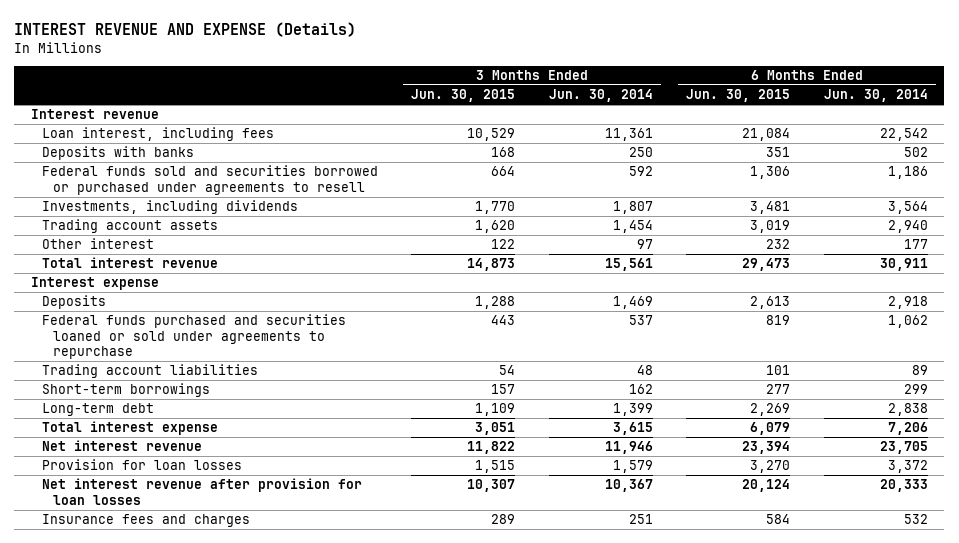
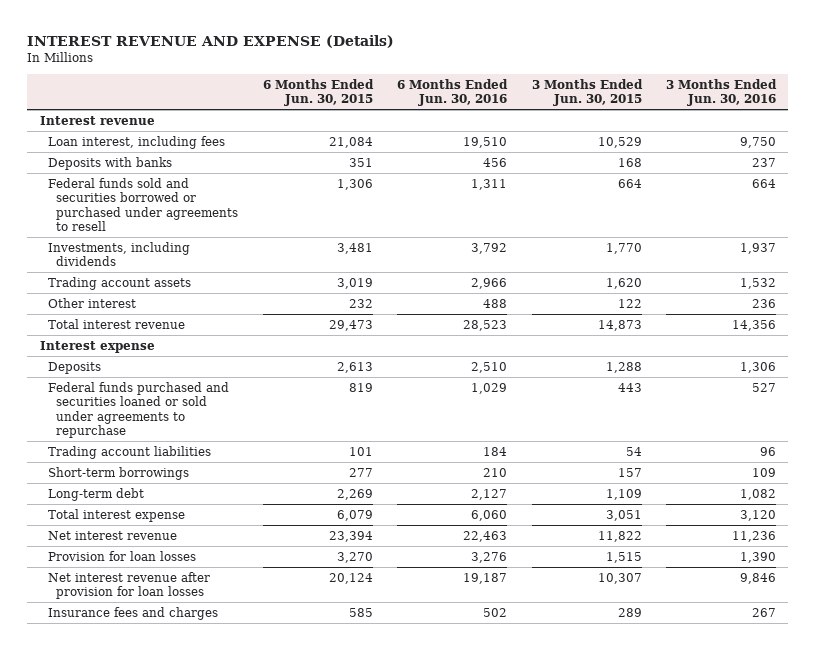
- | 3 Months Ended Jun. 30, 2015 | 3 Months Ended Jun. 30, 2014 | 6 Months Ended Jun. 30, 2015 | 6 Months Ended Jun. 30, 2014
+ | 6 Months Ended Jun. 30, 2015 | 6 Months Ended Jun. 30, 2016 | 3 Months Ended Jun. 30, 2015 | 3 Months Ended Jun. 30, 2016
- Insurance fees and charges | 289 | 251 | 584 | 532
+ Insurance fees and charges | 585 | 502 | 289 | 267

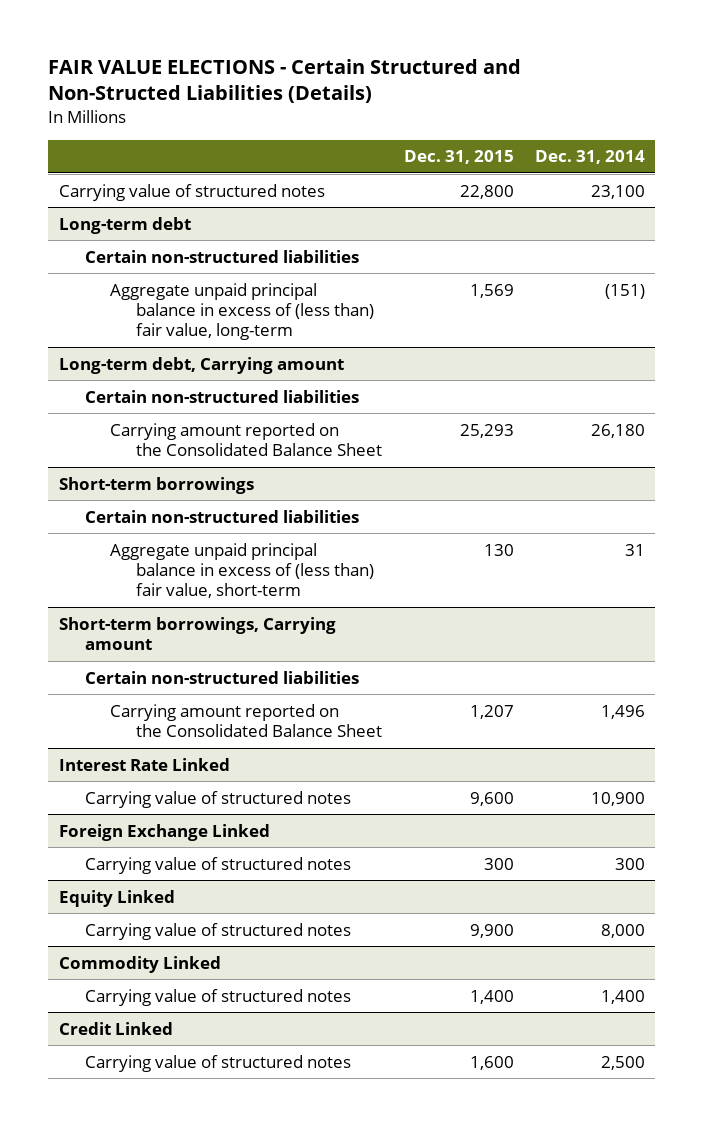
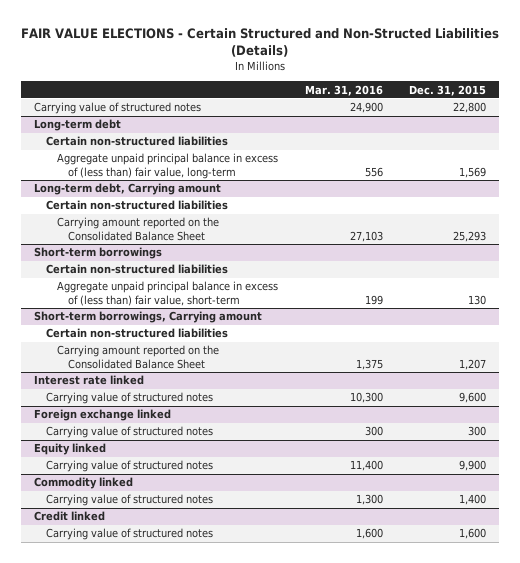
- | Dec. 31, 2015 | Dec. 31, 2014
+ | Mar. 31, 2016 | Dec. 31, 2015
- Interest Rate Linked
+ Interest rate linked
- Foreign Exchange Linked
+ Foreign exchange linked
- Equity Linked
+ Equity linked
- Commodity Linked
+ Commodity linked
- Credit Linked
+ Credit linked

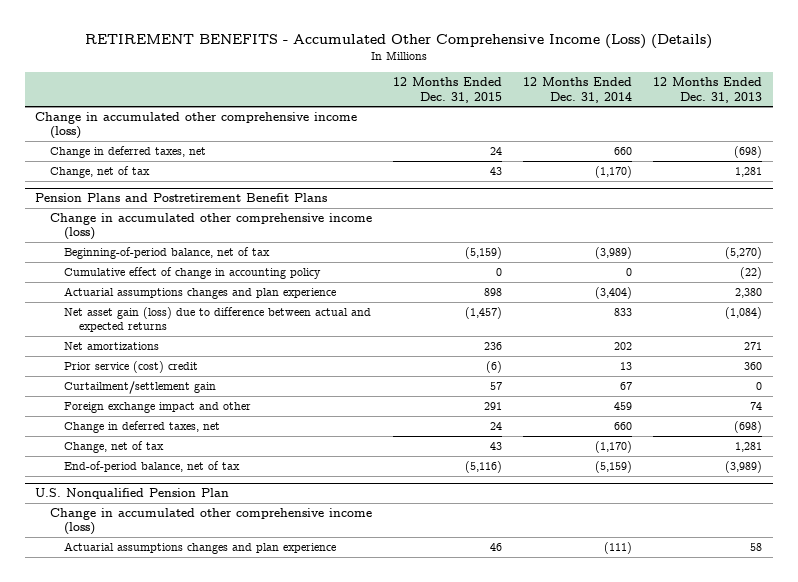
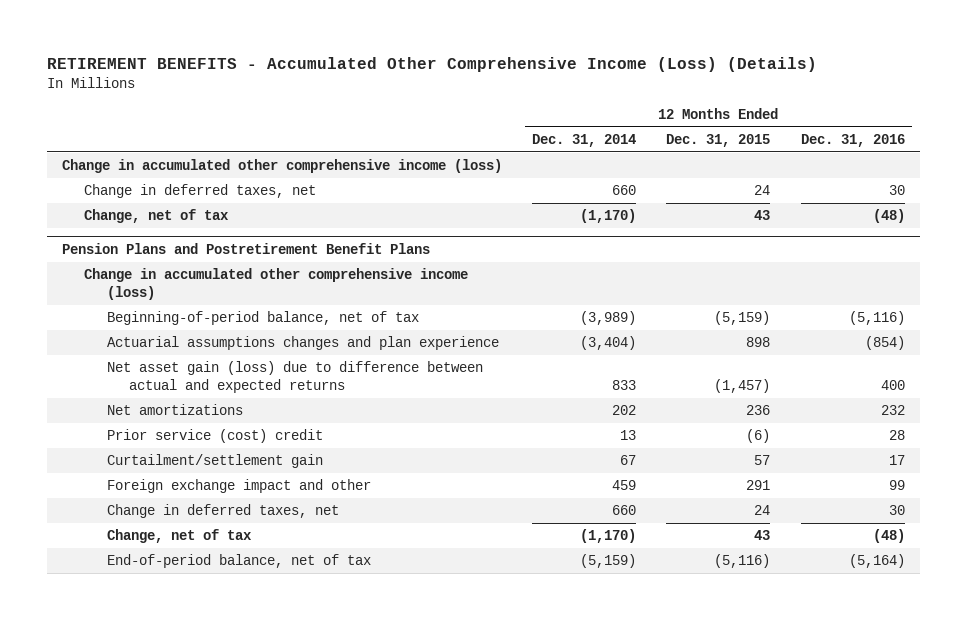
- | 12 Months Ended Dec. 31, 2015 | 12 Months Ended Dec. 31, 2014 | 12 Months Ended Dec. 31, 2013
+ | 12 Months Ended Dec. 31, 2014 | 12 Months Ended Dec. 31, 2015 | 12 Months Ended Dec. 31, 2016
@ Pension Plans and Postretirement Benefit Plans
- Cumulative effect of change in accounting policy | 0 | 0 | (22)
- U.S. Nonqualified Pension Plan
- Change in accumulated other comprehensive income (loss)
- Actuarial assumptions changes and plan experience | 46 | (111) | 58

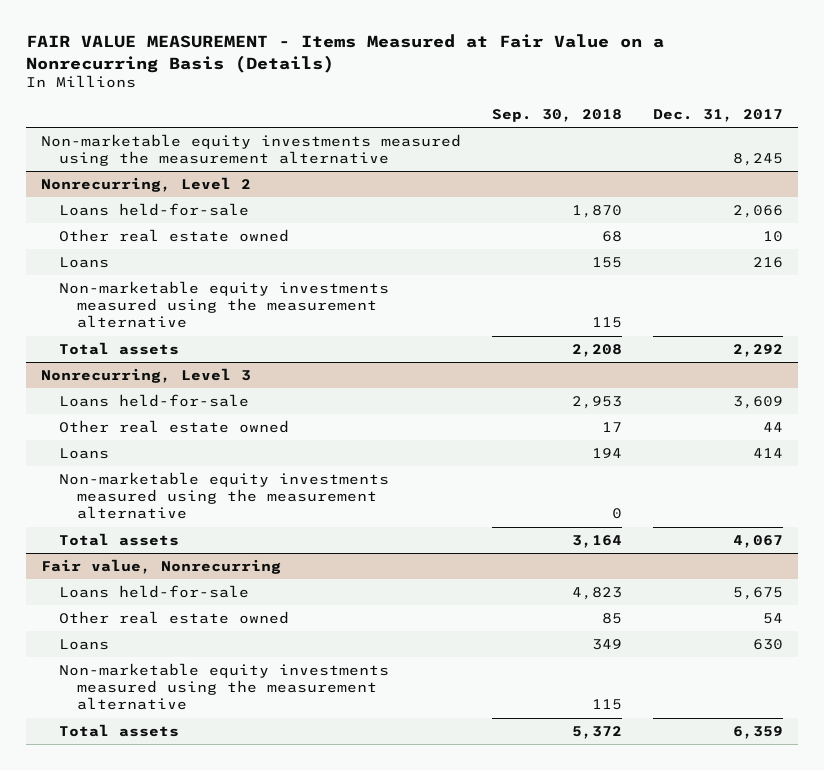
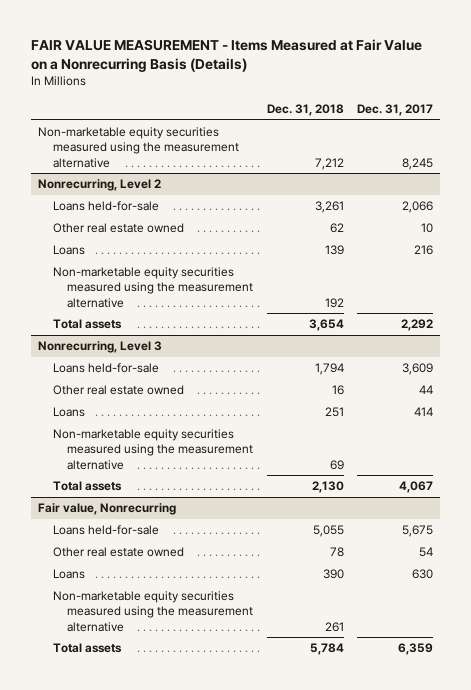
- | Sep. 30, 2018 | Dec. 31, 2017
+ | Dec. 31, 2018 | Dec. 31, 2017
- Non-marketable equity investments measured using the measurement alternative | | 8,245
+ Non-marketable equity securities measured using the measurement alternative | 7,212 | 8,245
@ Nonrecurring, Level 2
- Non-marketable equity investments measured using the measurement alternative | 115 |
+ Non-marketable equity securities measured using the measurement alternative | 192 |
@ Nonrecurring, Level 3
- Non-marketable equity investments measured using the measurement alternative | 0 |
+ Non-marketable equity securities measured using the measurement alternative | 69 |
@ Fair value, Nonrecurring
- Non-marketable equity investments measured using the measurement alternative | 115 |
+ Non-marketable equity securities measured using the measurement alternative | 261 |

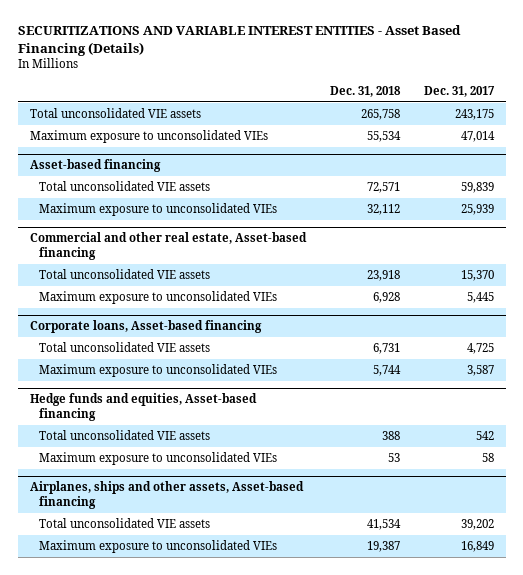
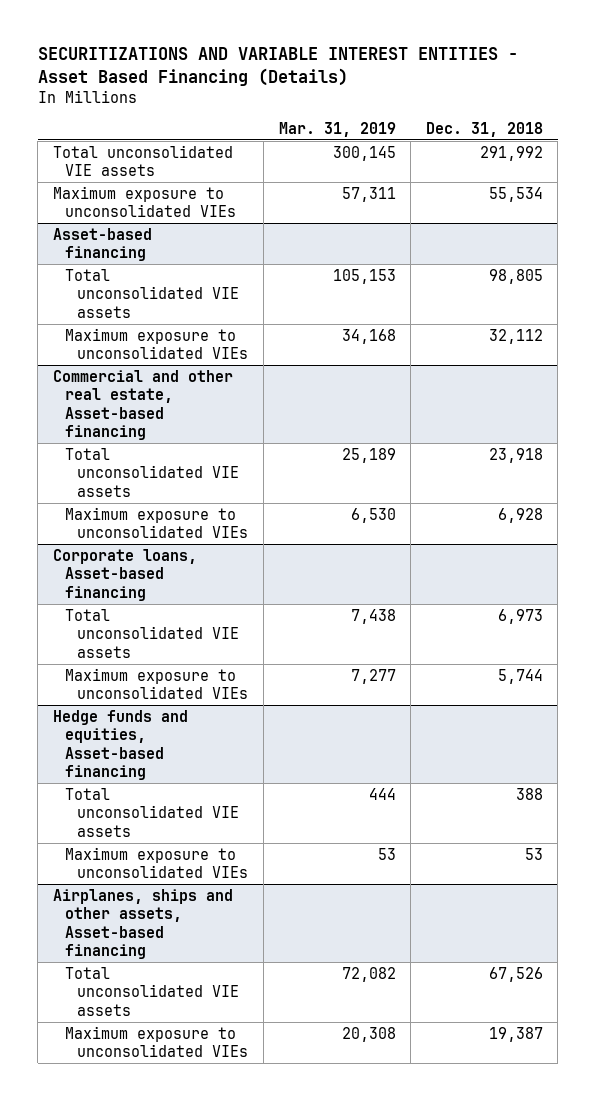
- | Dec. 31, 2018 | Dec. 31, 2017
+ | Mar. 31, 2019 | Dec. 31, 2018
- Total unconsolidated VIE assets | 265,758 | 243,175
+ Total unconsolidated VIE assets | 300,145 | 291,992
@ Asset-based financing
- Total unconsolidated VIE assets | 72,571 | 59,839
+ Total unconsolidated VIE assets | 105,153 | 98,805
@ Corporate loans, Asset-based financing
- Total unconsolidated VIE assets | 6,731 | 4,725
+ Total unconsolidated VIE assets | 7,438 | 6,973
@ Airplanes, ships and other assets, Asset-based financing
- Total unconsolidated VIE assets | 41,534 | 39,202
+ Total unconsolidated VIE assets | 72,082 | 67,526

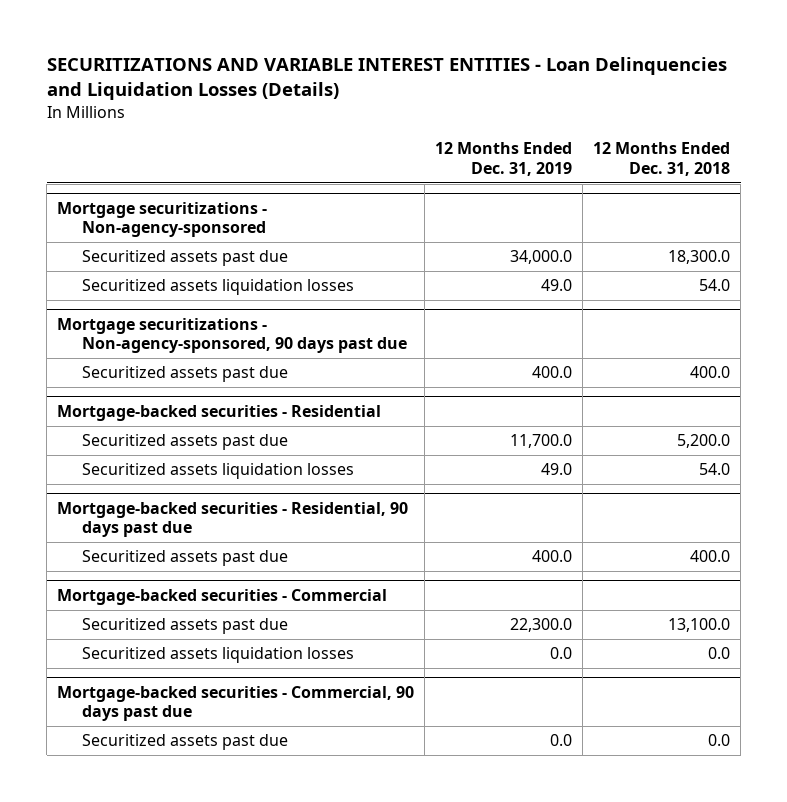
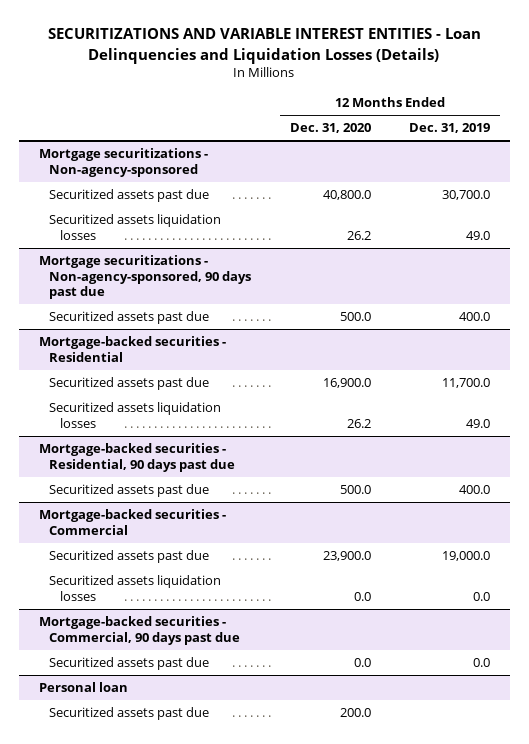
- | 12 Months Ended Dec. 31, 2019 | 12 Months Ended Dec. 31, 2018
+ | 12 Months Ended Dec. 31, 2020 | 12 Months Ended Dec. 31, 2019
@ Mortgage securitizations - Non-agency-sponsored
- Securitized assets past due | 34,000.0 | 18,300.0
+ Securitized assets past due | 40,800.0 | 30,700.0
@ Mortgage-backed securities - Commercial
- Securitized assets past due | 22,300.0 | 13,100.0
+ Securitized assets past due | 23,900.0 | 19,000.0
+ Personal loan
+ Securitized assets past due | 200.0 |

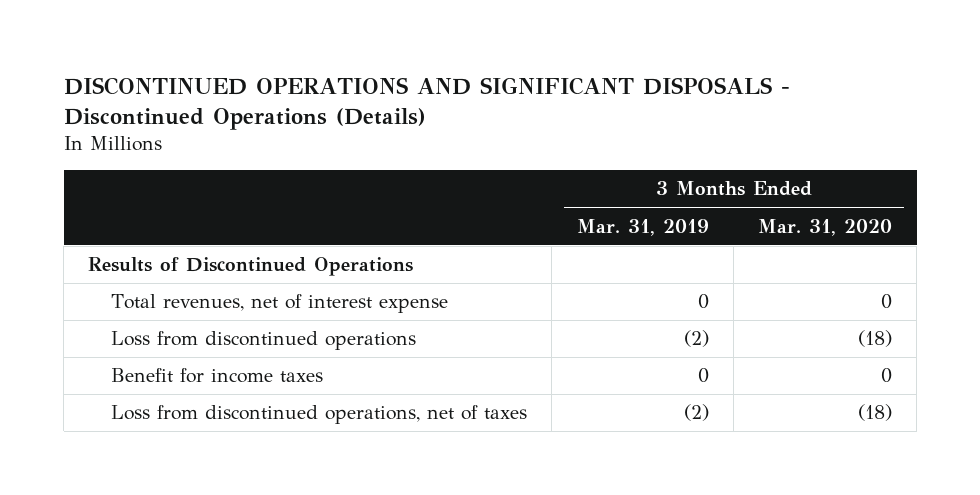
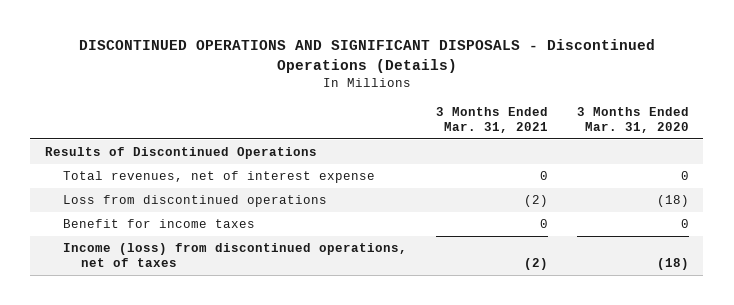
- | 3 Months Ended Mar. 31, 2019 | 3 Months Ended Mar. 31, 2020
+ | 3 Months Ended Mar. 31, 2021 | 3 Months Ended Mar. 31, 2020
- Loss from discontinued operations, net of taxes | (2) | (18)
+ Income (loss) from discontinued operations, net of taxes | (2) | (18)

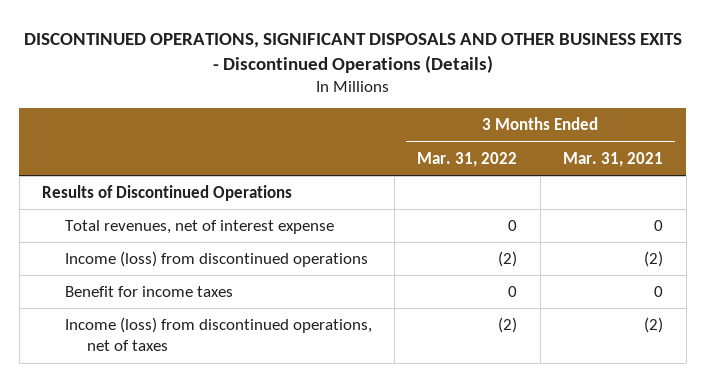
- DISCONTINUED OPERATIONS AND SIGNIFICANT DISPOSALS - Discontinued Operations (Details)
+ DISCONTINUED OPERATIONS, SIGNIFICANT DISPOSALS AND OTHER BUSINESS EXITS - Discontinued Operations (Details)
- | 3 Months Ended Mar. 31, 2021 | 3 Months Ended Mar. 31, 2020
+ | 3 Months Ended Mar. 31, 2022 | 3 Months Ended Mar. 31, 2021
- Loss from discontinued operations | (2) | (18)
+ Income (loss) from discontinued operations | (2) | (2)

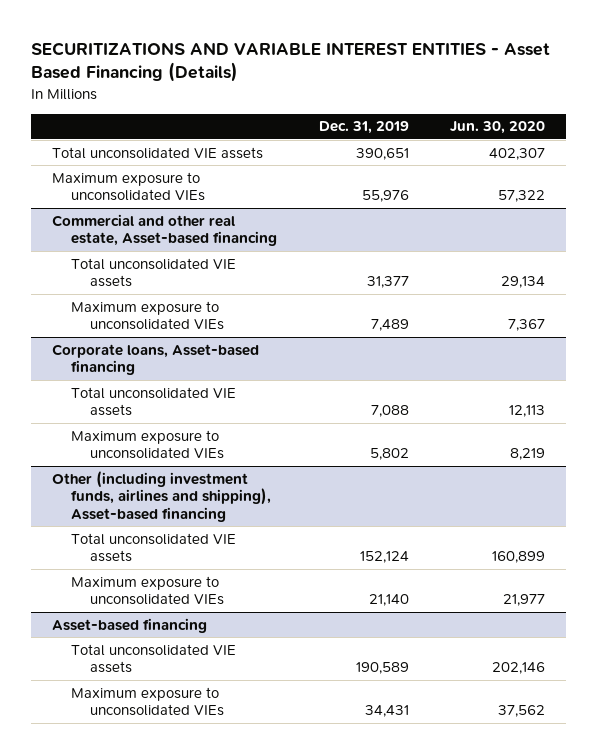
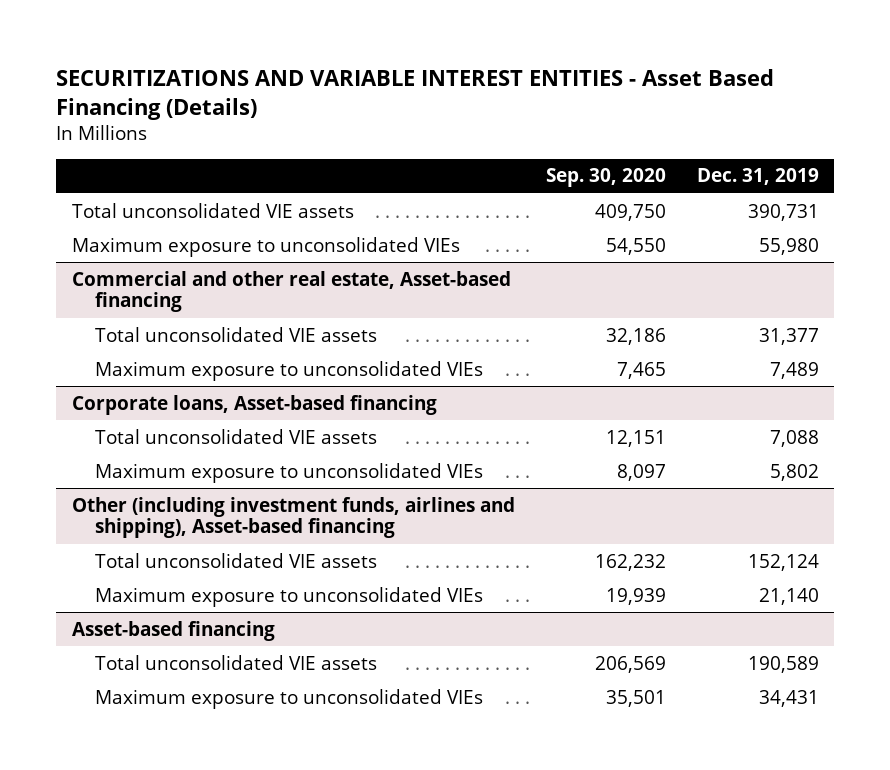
- | Dec. 31, 2019 | Jun. 30, 2020
+ | Sep. 30, 2020 | Dec. 31, 2019
- Total unconsolidated VIE assets | 390,651 | 402,307
- Maximum exposure to unconsolidated VIEs | 55,976 | 57,322
+ Total unconsolidated VIE assets | 409,750 | 390,731
+ Maximum exposure to unconsolidated VIEs | 54,550 | 55,980

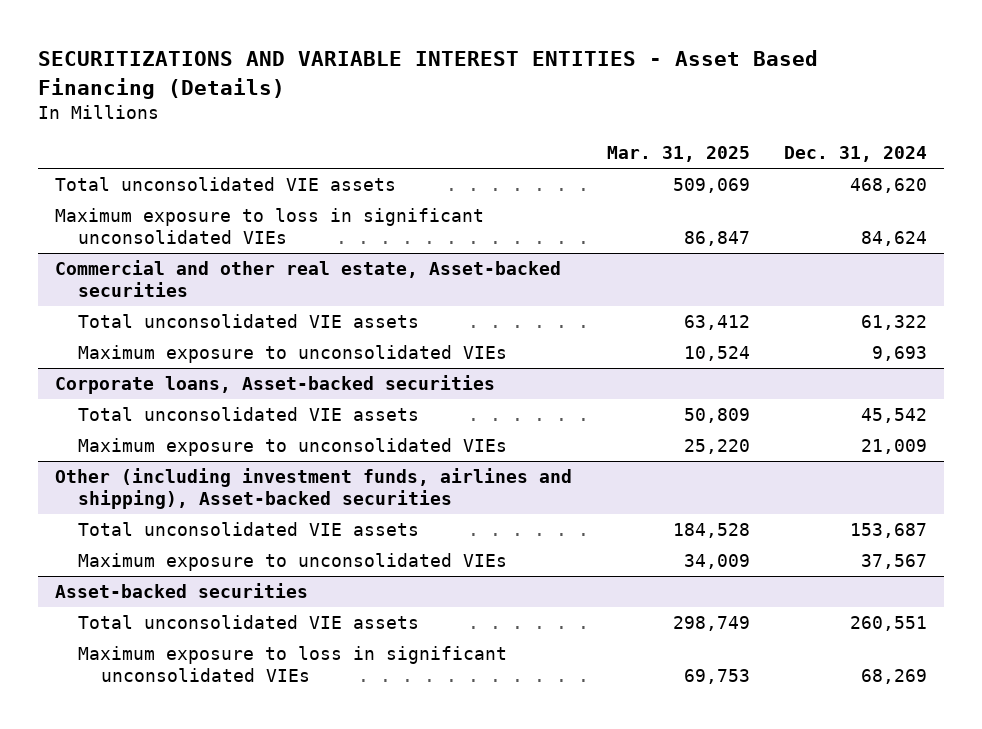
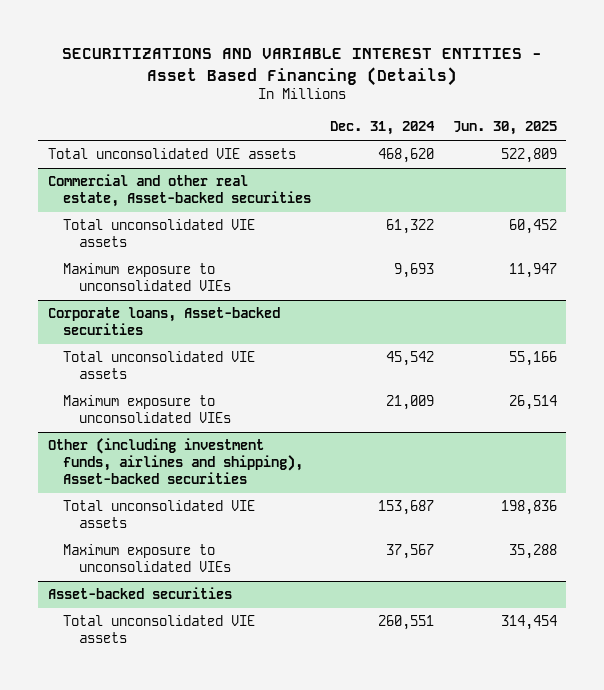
- | Mar. 31, 2025 | Dec. 31, 2024
+ | Dec. 31, 2024 | Jun. 30, 2025
- Maximum exposure to loss in significant unconsolidated VIEs | 86,847 | 84,624
@ Asset-backed securities
- Maximum exposure to loss in significant unconsolidated VIEs | 69,753 | 68,269

